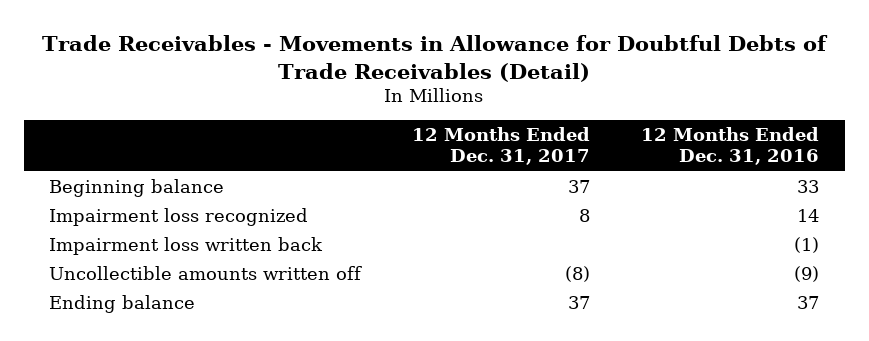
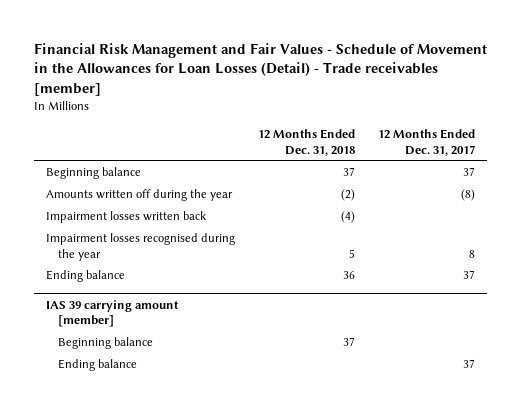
- Trade Receivables - Movements in Allowance for Doubtful Debts of Trade Receivables (Detail)
+ Financial Risk Management and Fair Values - Schedule of Movement in the Allowances for Loan Losses (Detail) - Trade receivables [member]
- | 12 Months Ended Dec. 31, 2017 | 12 Months Ended Dec. 31, 2016
+ | 12 Months Ended Dec. 31, 2018 | 12 Months Ended Dec. 31, 2017
- Impairment loss recognized | 8 | 14
- Impairment loss written back | | (1)
- Uncollectible amounts written off | (8) | (9)
+ Amounts written off during the year | (2) | (8)
+ Impairment losses written back | (4) |
+ Impairment losses recognised during the year | 5 | 8
+ IAS 39 carrying amount [member]
+ Beginning balance | 37 |
+ Ending balance | | 37

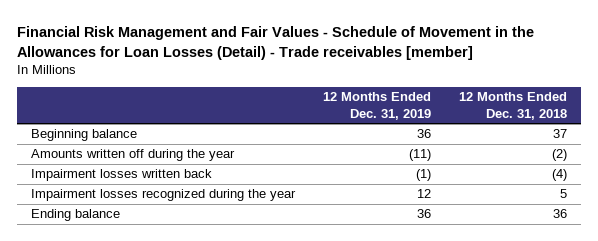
- | 12 Months Ended Dec. 31, 2018 | 12 Months Ended Dec. 31, 2017
+ | 12 Months Ended Dec. 31, 2019 | 12 Months Ended Dec. 31, 2018
- Impairment losses recognised during the year | 5 | 8
+ Impairment losses recognized during the year | 12 | 5
- IAS 39 carrying amount [member]
- Beginning balance | 37 |
- Ending balance | | 37

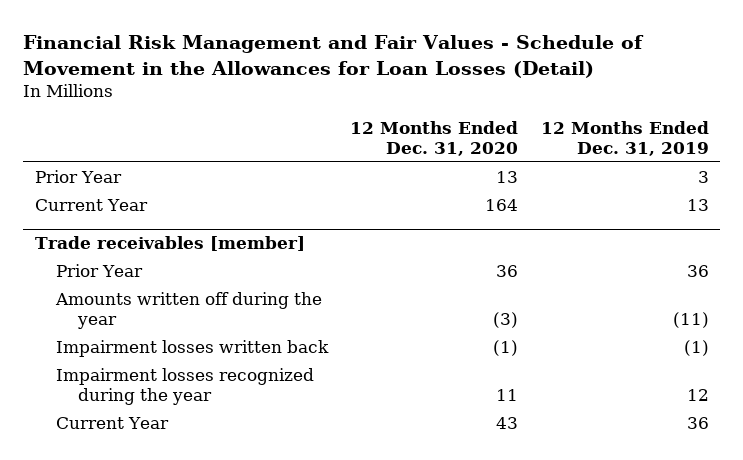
- Financial Risk Management and Fair Values - Schedule of Movement in the Allowances for Loan Losses (Detail) - Trade receivables [member]
+ Financial Risk Management and Fair Values - Schedule of Movement in the Allowances for Loan Losses (Detail)
- | 12 Months Ended Dec. 31, 2019 | 12 Months Ended Dec. 31, 2018
+ | 12 Months Ended Dec. 31, 2020 | 12 Months Ended Dec. 31, 2019
- Beginning balance | 36 | 37
+ Prior Year | 13 | 3
+ Current Year | 164 | 13
+ Trade receivables [member]
+ Prior Year | 36 | 36
- Ending balance | 36 | 36
+ Current Year | 43 | 36

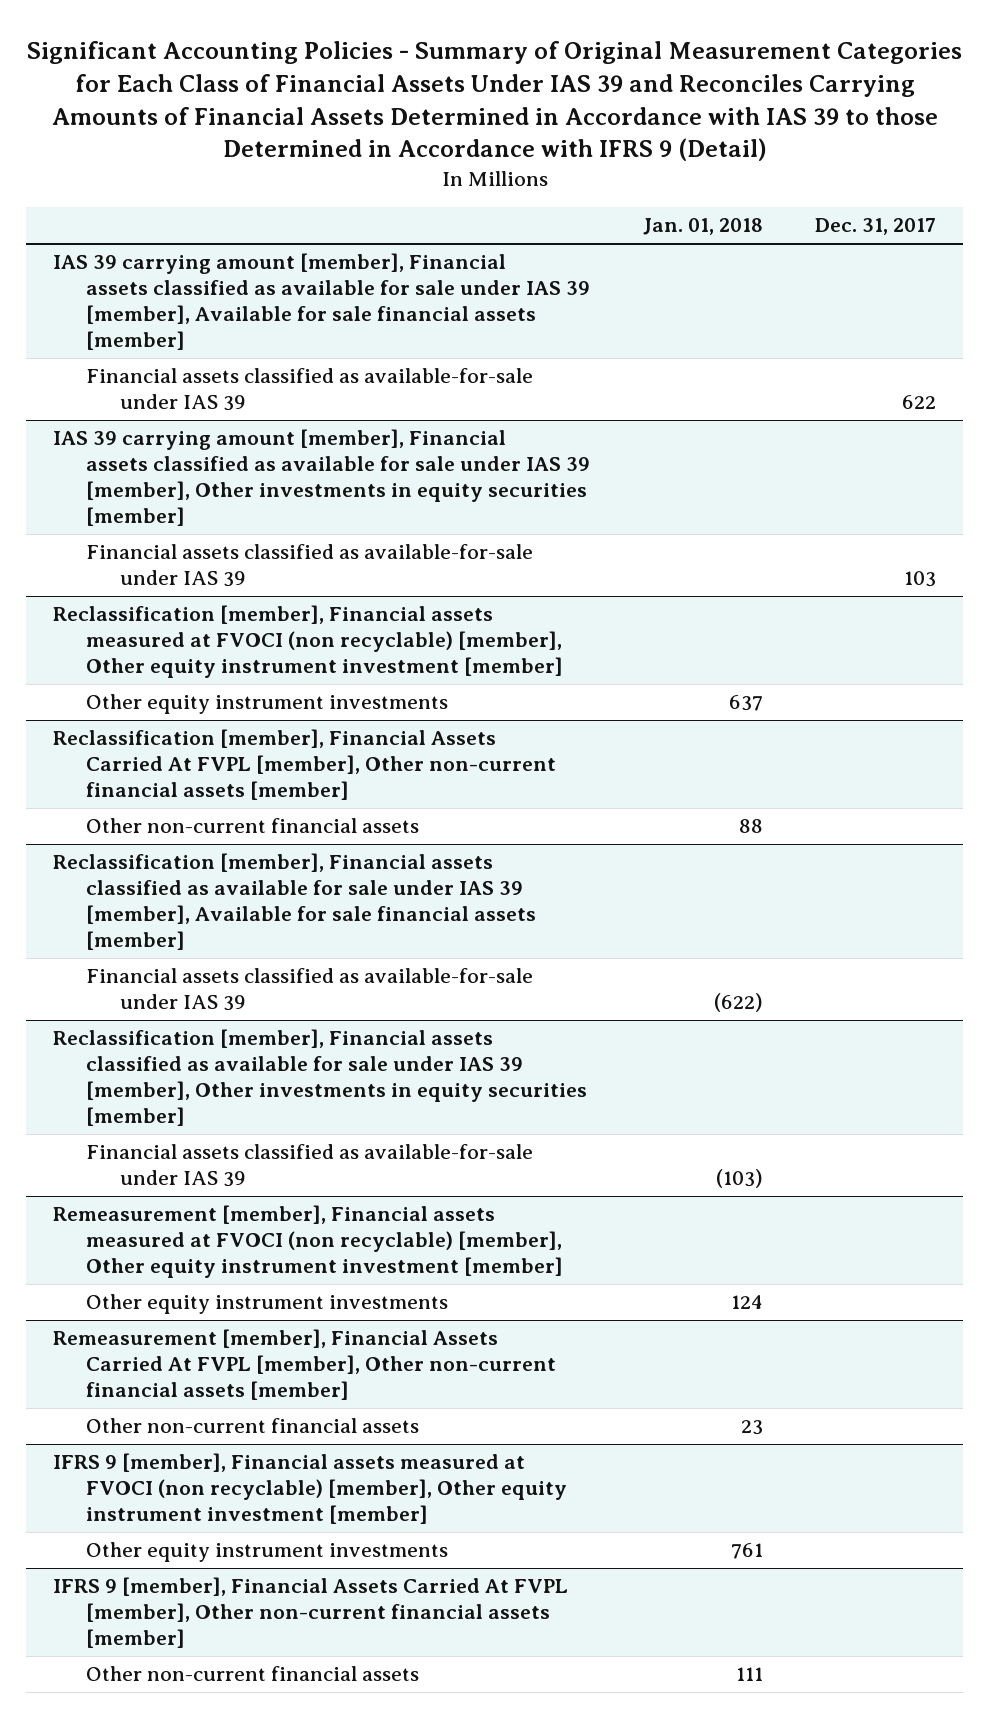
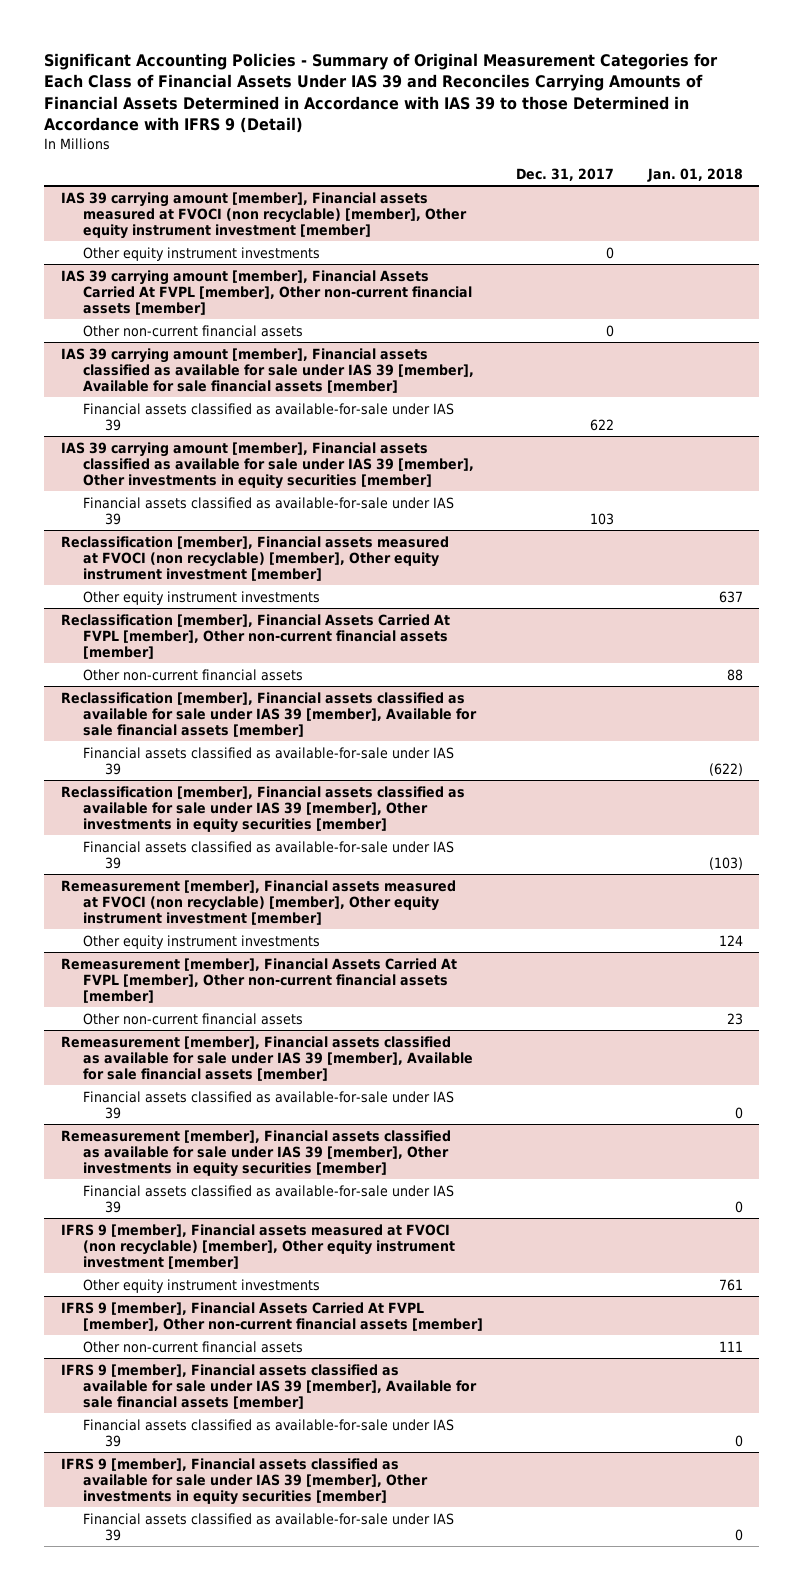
- | Jan. 01, 2018 | Dec. 31, 2017
+ | Dec. 31, 2017 | Jan. 01, 2018
+ IAS 39 carrying amount [member], Financial assets measured at FVOCI (non recyclable) [member], Other equity instrument investment [member]
+ Other equity instrument investments | 0 |
+ IAS 39 carrying amount [member], Financial Assets Carried At FVPL [member], Other non-current financial assets [member]
+ Other non-current financial assets | 0 |
+ Remeasurement [member], Financial assets classified as available for sale under IAS 39 [member], Available for sale financial assets [member]
+ Financial assets classified as available-for-sale under IAS 39 | | 0
+ Remeasurement [member], Financial assets classified as available for sale under IAS 39 [member], Other investments in equity securities [member]
+ Financial assets classified as available-for-sale under IAS 39 | | 0
+ IFRS 9 [member], Financial assets classified as available for sale under IAS 39 [member], Available for sale financial assets [member]
+ Financial assets classified as available-for-sale under IAS 39 | | 0
+ IFRS 9 [member], Financial assets classified as available for sale under IAS 39 [member], Other investments in equity securities [member]
+ Financial assets classified as available-for-sale under IAS 39 | | 0

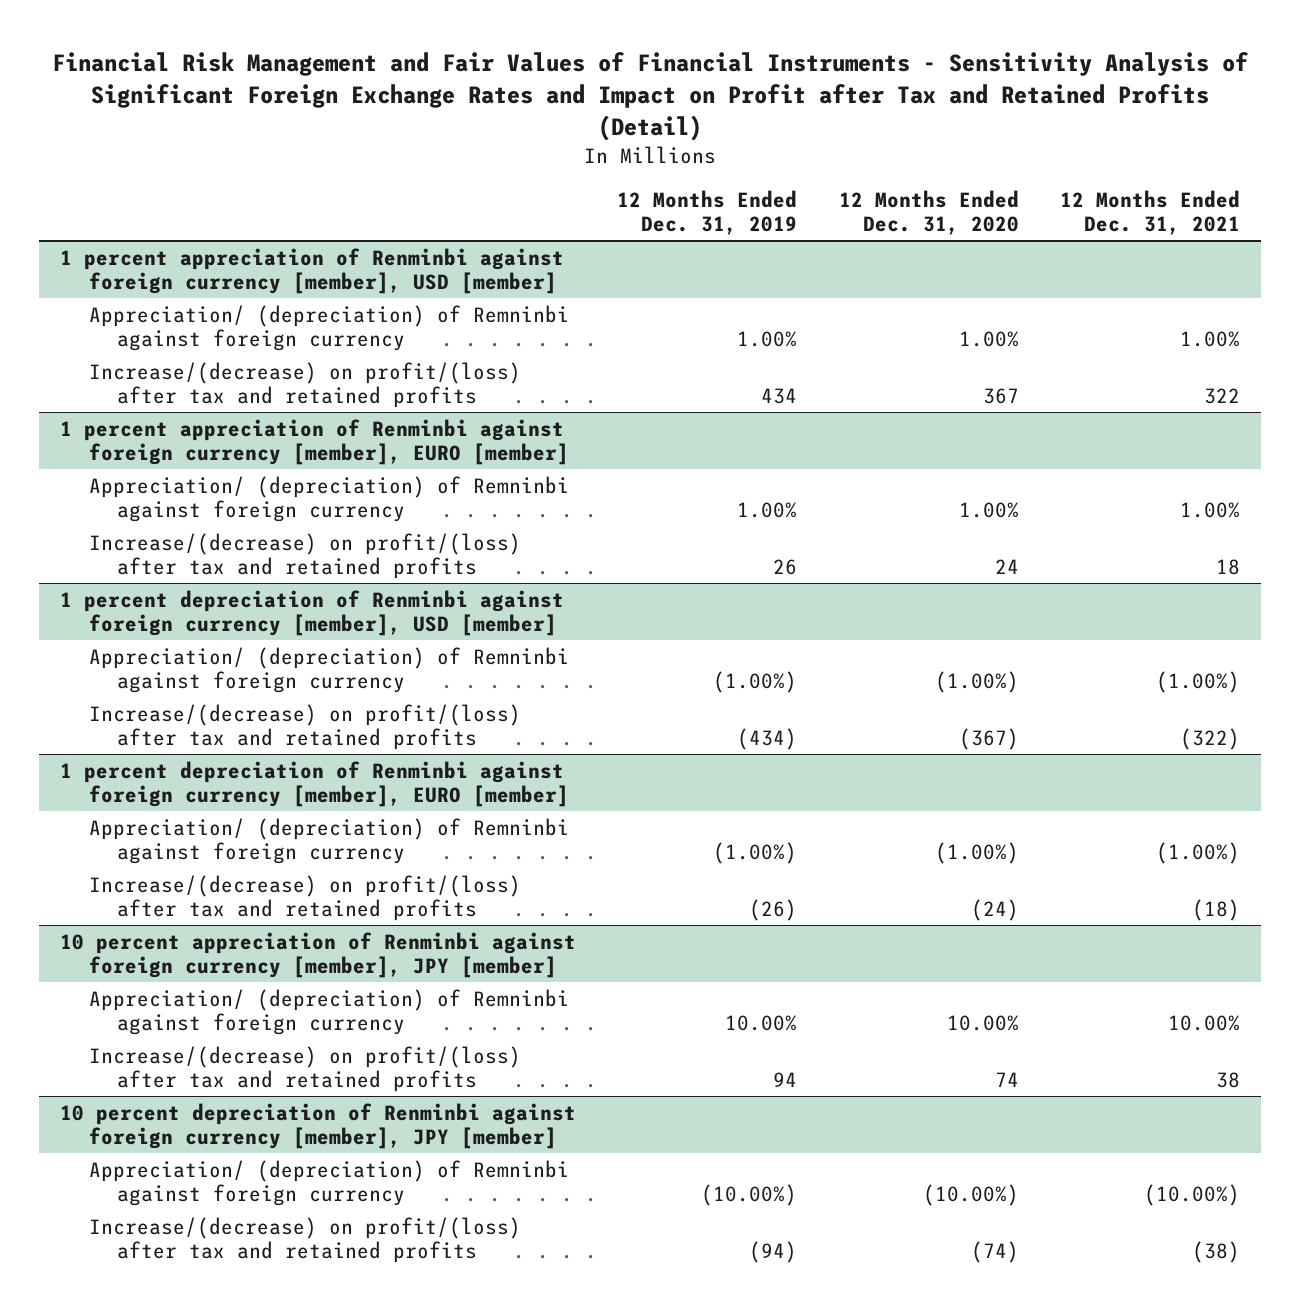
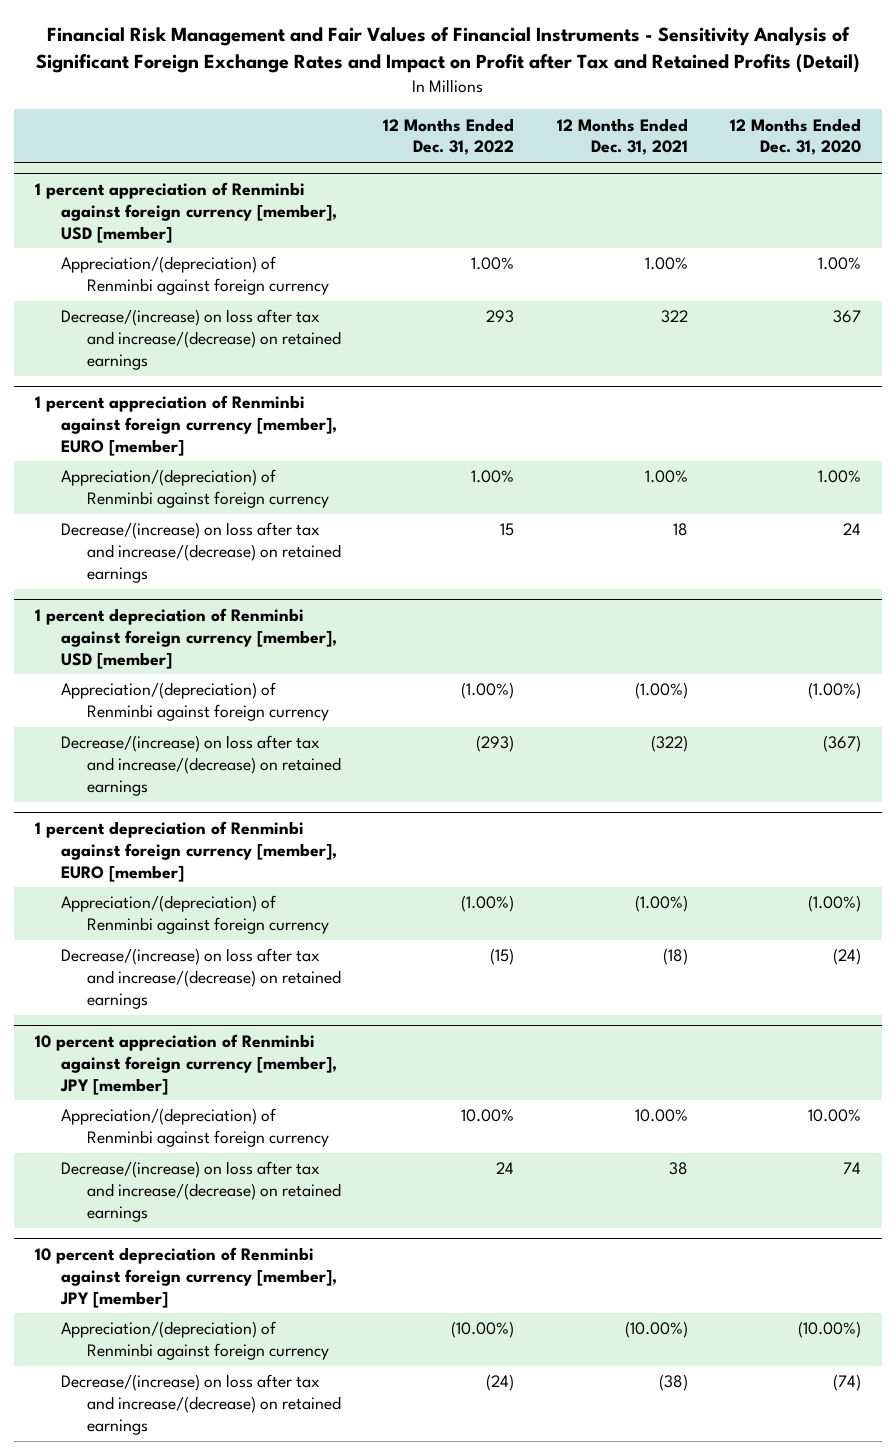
- | 12 Months Ended Dec. 31, 2019 | 12 Months Ended Dec. 31, 2020 | 12 Months Ended Dec. 31, 2021
+ | 12 Months Ended Dec. 31, 2022 | 12 Months Ended Dec. 31, 2021 | 12 Months Ended Dec. 31, 2020
@ 1 percent appreciation of Renminbi against foreign currency [member], USD [member]
- Appreciation/ (depreciation) of Remninbi against foreign currency | 1.00% | 1.00% | 1.00%
- Increase/(decrease) on profit/(loss) after tax and retained profits | 434 | 367 | 322
+ Appreciation/(depreciation) of Renminbi against foreign currency | 1.00% | 1.00% | 1.00%
+ Decrease/(increase) on loss after tax and increase/(decrease) on retained earnings | 293 | 322 | 367
@ 1 percent appreciation of Renminbi against foreign currency [member], EURO [member]
- Appreciation/ (depreciation) of Remninbi against foreign currency | 1.00% | 1.00% | 1.00%
- Increase/(decrease) on profit/(loss) after tax and retained profits | 26 | 24 | 18
+ Appreciation/(depreciation) of Renminbi against foreign currency | 1.00% | 1.00% | 1.00%
+ Decrease/(increase) on loss after tax and increase/(decrease) on retained earnings | 15 | 18 | 24
@ 1 percent depreciation of Renminbi against foreign currency [member], USD [member]
- Appreciation/ (depreciation) of Remninbi against foreign currency | (1.00%) | (1.00%) | (1.00%)
- Increase/(decrease) on profit/(loss) after tax and retained profits | (434) | (367) | (322)
+ Appreciation/(depreciation) of Renminbi against foreign currency | (1.00%) | (1.00%) | (1.00%)
+ Decrease/(increase) on loss after tax and increase/(decrease) on retained earnings | (293) | (322) | (367)
@ 1 percent depreciation of Renminbi against foreign currency [member], EURO [member]
- Appreciation/ (depreciation) of Remninbi against foreign currency | (1.00%) | (1.00%) | (1.00%)
- Increase/(decrease) on profit/(loss) after tax and retained profits | (26) | (24) | (18)
+ Appreciation/(depreciation) of Renminbi against foreign currency | (1.00%) | (1.00%) | (1.00%)
+ Decrease/(increase) on loss after tax and increase/(decrease) on retained earnings | (15) | (18) | (24)
@ 10 percent appreciation of Renminbi against foreign currency [member], JPY [member]
- Appreciation/ (depreciation) of Remninbi against foreign currency | 10.00% | 10.00% | 10.00%
- Increase/(decrease) on profit/(loss) after tax and retained profits | 94 | 74 | 38
+ Appreciation/(depreciation) of Renminbi against foreign currency | 10.00% | 10.00% | 10.00%
+ Decrease/(increase) on loss after tax and increase/(decrease) on retained earnings | 24 | 38 | 74
@ 10 percent depreciation of Renminbi against foreign currency [member], JPY [member]
- Appreciation/ (depreciation) of Remninbi against foreign currency | (10.00%) | (10.00%) | (10.00%)
- Increase/(decrease) on profit/(loss) after tax and retained profits | (94) | (74) | (38)
+ Appreciation/(depreciation) of Renminbi against foreign currency | (10.00%) | (10.00%) | (10.00%)
+ Decrease/(increase) on loss after tax and increase/(decrease) on retained earnings | (24) | (38) | (74)

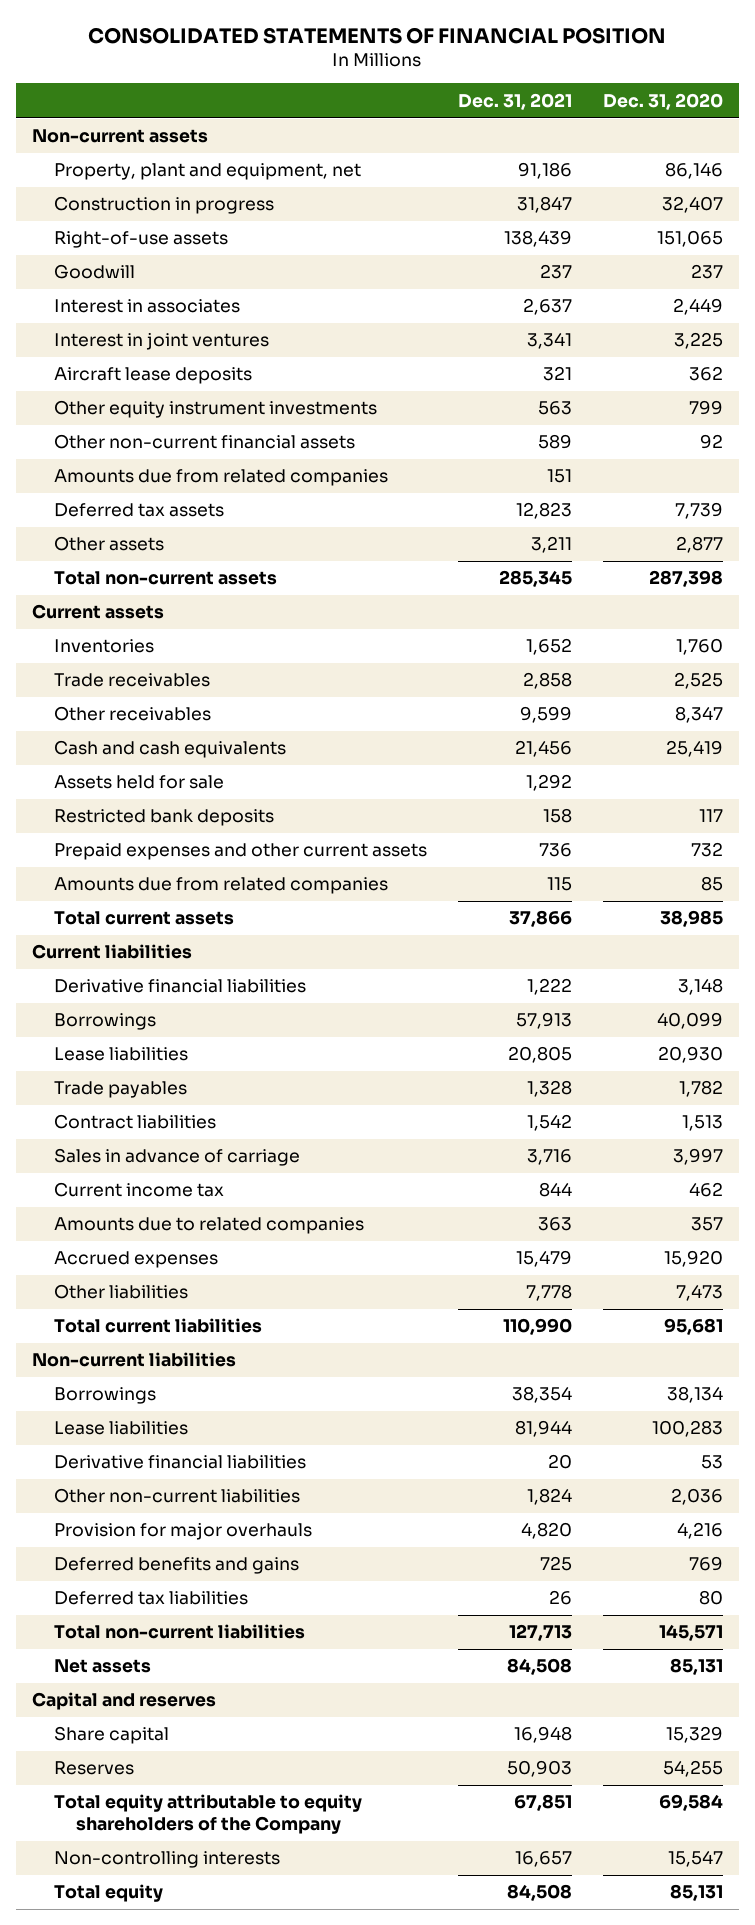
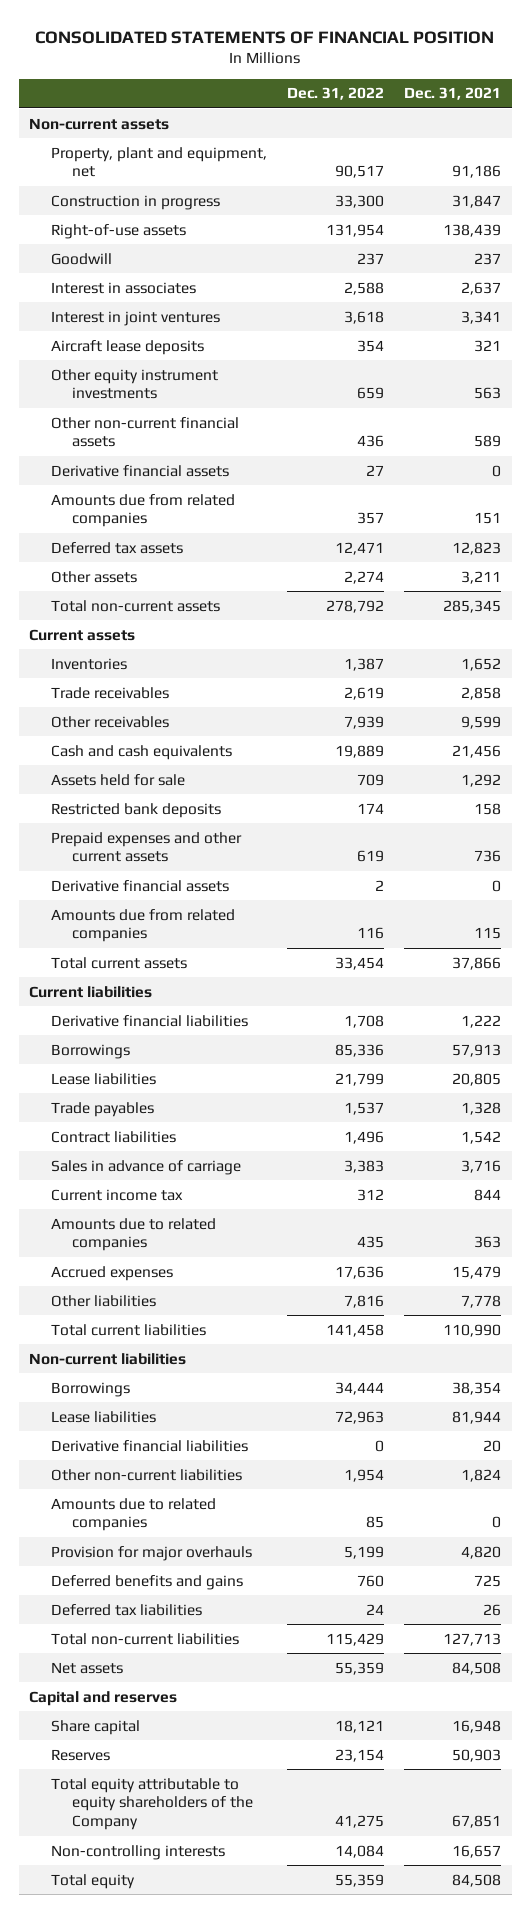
- | Dec. 31, 2021 | Dec. 31, 2020
+ | Dec. 31, 2022 | Dec. 31, 2021
+ Derivative financial assets | 27 | 0
+ Derivative financial assets | 2 | 0
+ Amounts due to related companies | 85 | 0

